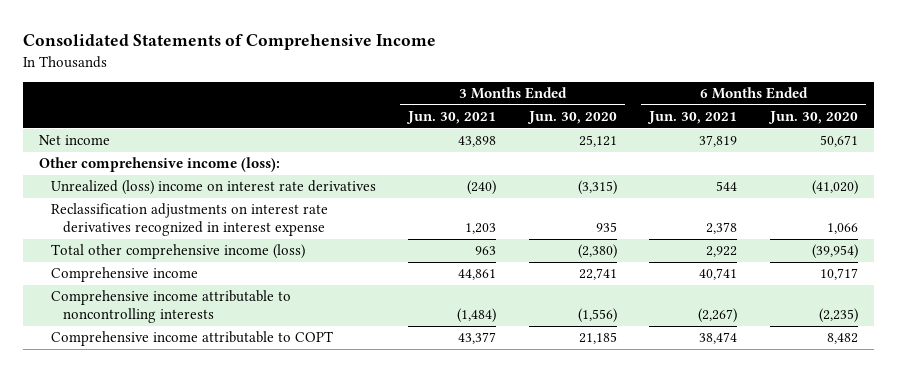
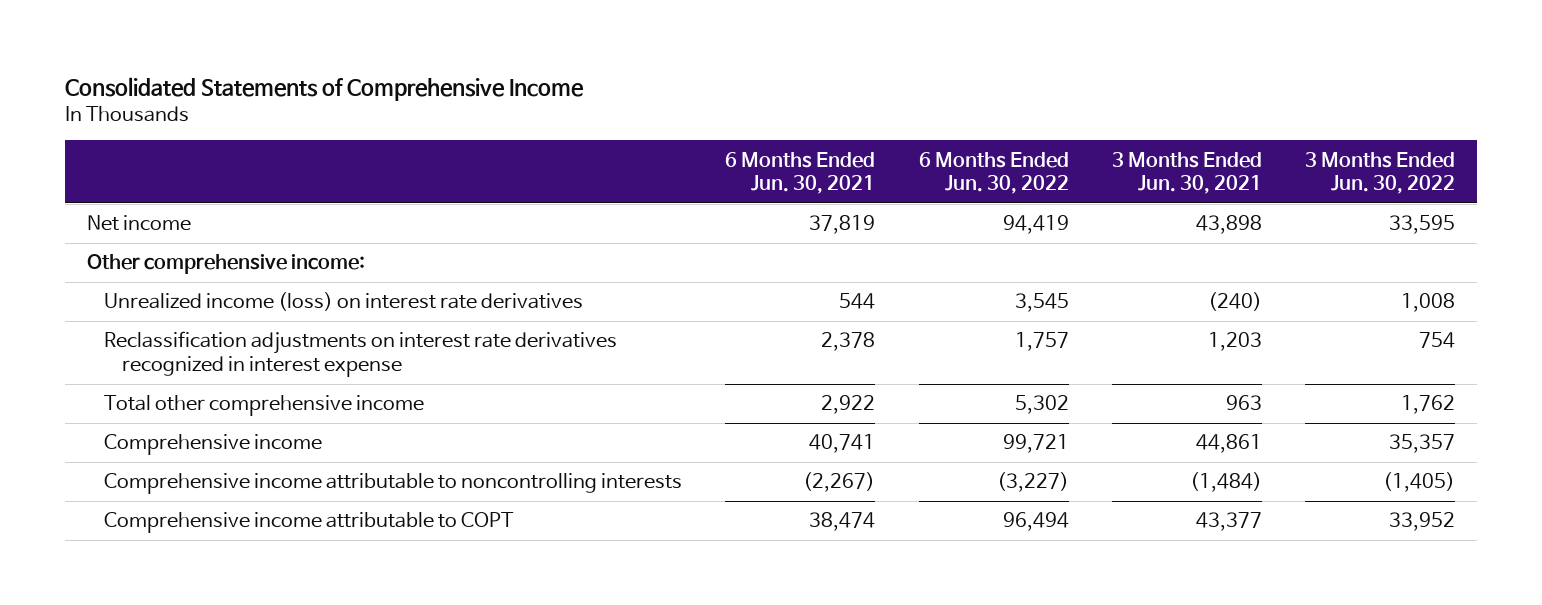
- | 3 Months Ended Jun. 30, 2021 | 3 Months Ended Jun. 30, 2020 | 6 Months Ended Jun. 30, 2021 | 6 Months Ended Jun. 30, 2020
+ | 6 Months Ended Jun. 30, 2021 | 6 Months Ended Jun. 30, 2022 | 3 Months Ended Jun. 30, 2021 | 3 Months Ended Jun. 30, 2022
- Other comprehensive income (loss):
- Unrealized (loss) income on interest rate derivatives | (240) | (3,315) | 544 | (41,020)
+ Other comprehensive income:
+ Unrealized income (loss) on interest rate derivatives | 544 | 3,545 | (240) | 1,008
- Total other comprehensive income (loss) | 963 | (2,380) | 2,922 | (39,954)
+ Total other comprehensive income | 2,922 | 5,302 | 963 | 1,762

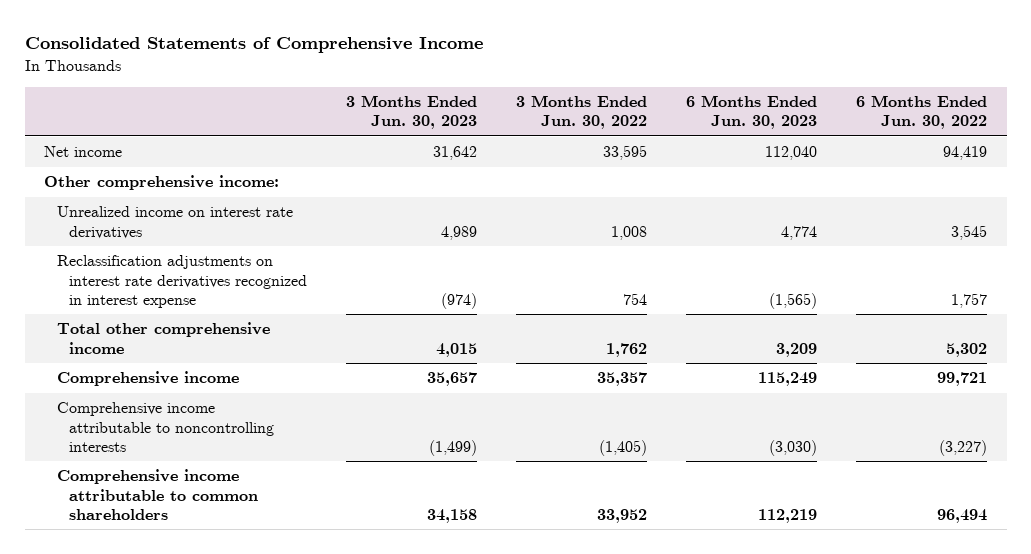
- | 6 Months Ended Jun. 30, 2021 | 6 Months Ended Jun. 30, 2022 | 3 Months Ended Jun. 30, 2021 | 3 Months Ended Jun. 30, 2022
+ | 3 Months Ended Jun. 30, 2023 | 3 Months Ended Jun. 30, 2022 | 6 Months Ended Jun. 30, 2023 | 6 Months Ended Jun. 30, 2022
- Unrealized income (loss) on interest rate derivatives | 544 | 3,545 | (240) | 1,008
+ Unrealized income on interest rate derivatives | 4,989 | 1,008 | 4,774 | 3,545
- Comprehensive income attributable to COPT | 38,474 | 96,494 | 43,377 | 33,952
+ Comprehensive income attributable to common shareholders | 34,158 | 33,952 | 112,219 | 96,494

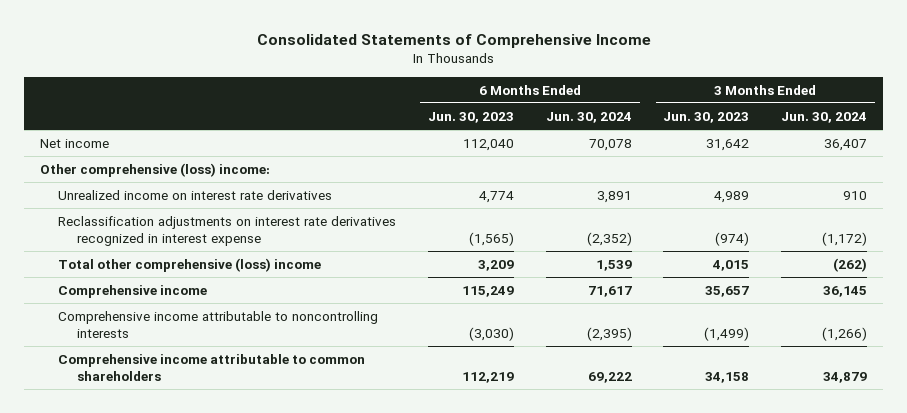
- | 3 Months Ended Jun. 30, 2023 | 3 Months Ended Jun. 30, 2022 | 6 Months Ended Jun. 30, 2023 | 6 Months Ended Jun. 30, 2022
+ | 6 Months Ended Jun. 30, 2023 | 6 Months Ended Jun. 30, 2024 | 3 Months Ended Jun. 30, 2023 | 3 Months Ended Jun. 30, 2024
- Other comprehensive income:
+ Other comprehensive (loss) income:
- Total other comprehensive income | 4,015 | 1,762 | 3,209 | 5,302
+ Total other comprehensive (loss) income | 3,209 | 1,539 | 4,015 | (262)

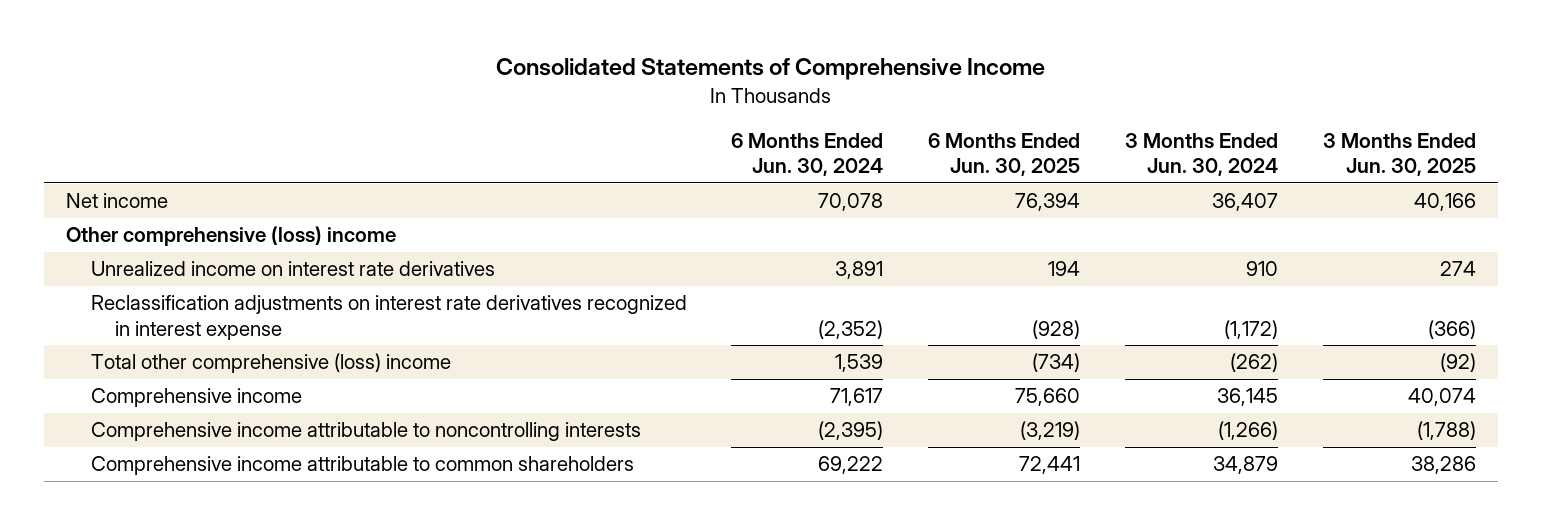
- | 6 Months Ended Jun. 30, 2023 | 6 Months Ended Jun. 30, 2024 | 3 Months Ended Jun. 30, 2023 | 3 Months Ended Jun. 30, 2024
+ | 6 Months Ended Jun. 30, 2024 | 6 Months Ended Jun. 30, 2025 | 3 Months Ended Jun. 30, 2024 | 3 Months Ended Jun. 30, 2025
- Other comprehensive (loss) income:
+ Other comprehensive (loss) income

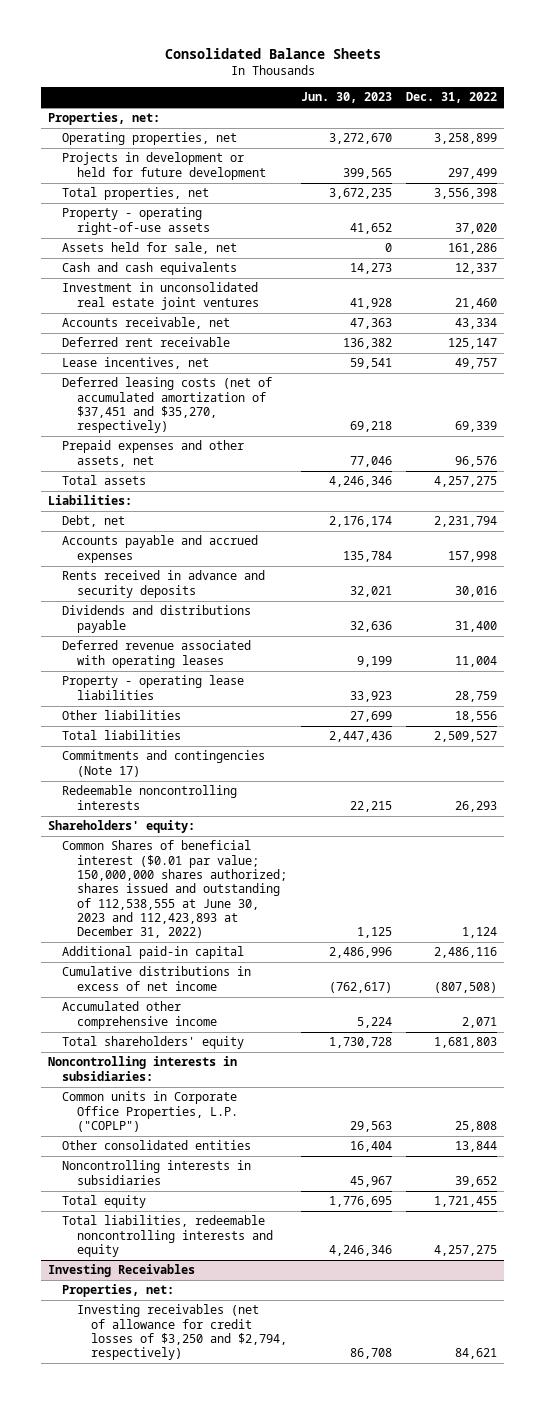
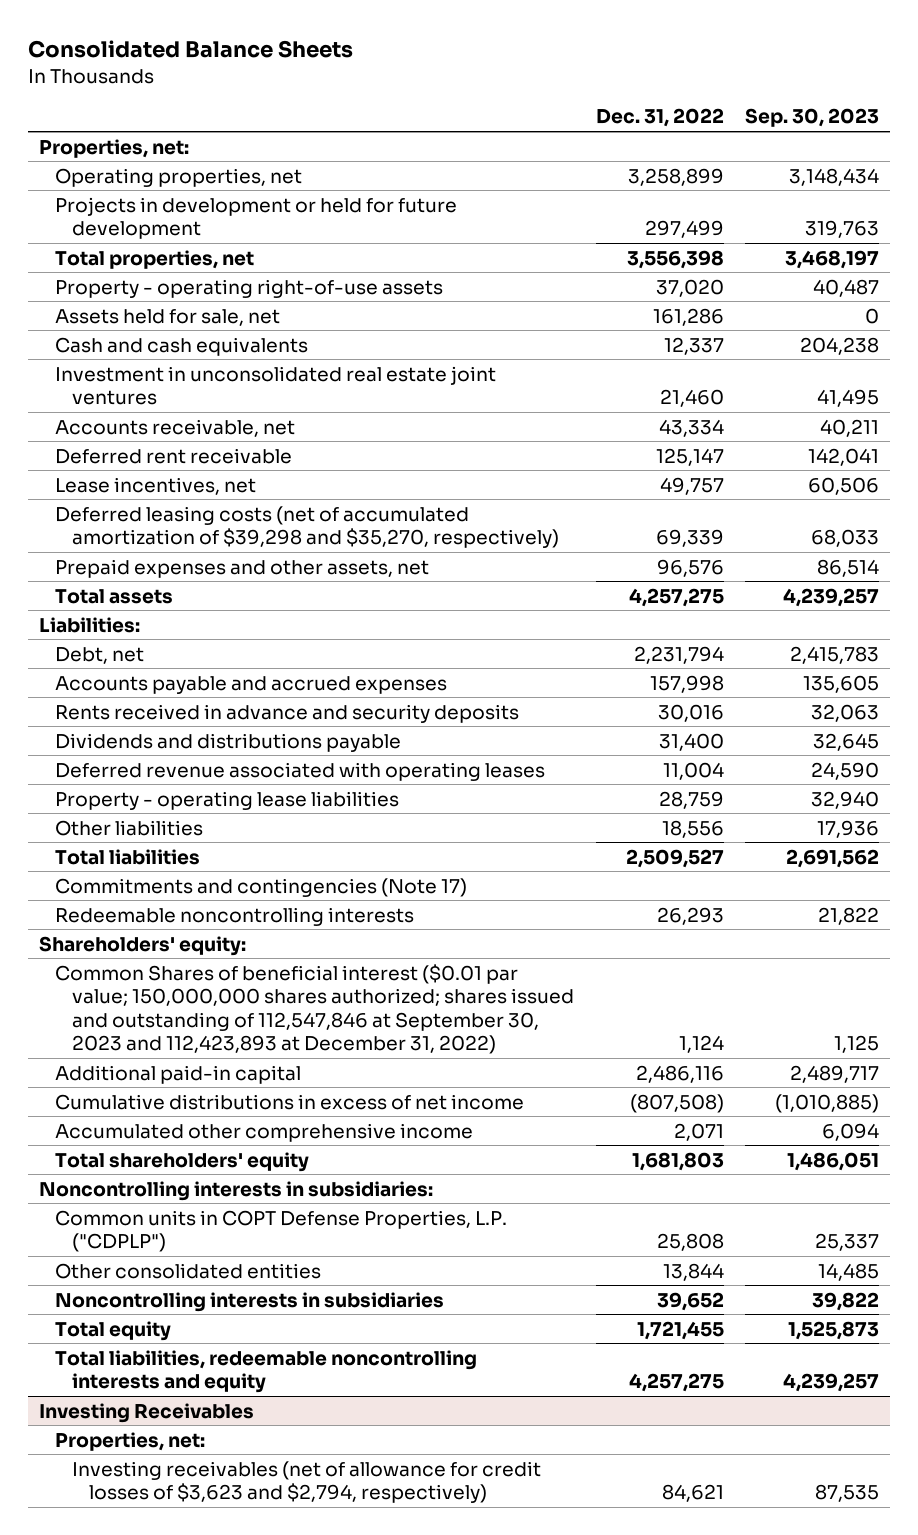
- | Jun. 30, 2023 | Dec. 31, 2022
+ | Dec. 31, 2022 | Sep. 30, 2023
- Deferred leasing costs (net of accumulated amortization of $37,451 and $35,270, respectively) | 69,218 | 69,339
+ Deferred leasing costs (net of accumulated amortization of $39,298 and $35,270, respectively) | 69,339 | 68,033
- Common Shares of beneficial interest ($0.01 par value; 150,000,000 shares authorized; shares issued and outstanding of 112,538,555 at June 30, 2023 and 112,423,893 at December 31, 2022) | 1,125 | 1,124
+ Common Shares of beneficial interest ($0.01 par value; 150,000,000 shares authorized; shares issued and outstanding of 112,547,846 at September 30, 2023 and 112,423,893 at December 31, 2022) | 1,124 | 1,125
- Common units in Corporate Office Properties, L.P. ("COPLP") | 29,563 | 25,808
+ Common units in COPT Defense Properties, L.P. ("CDPLP") | 25,808 | 25,337
@ Investing Receivables
- Investing receivables (net of allowance for credit losses of $3,250 and $2,794, respectively) | 86,708 | 84,621
+ Investing receivables (net of allowance for credit losses of $3,623 and $2,794, respectively) | 84,621 | 87,535

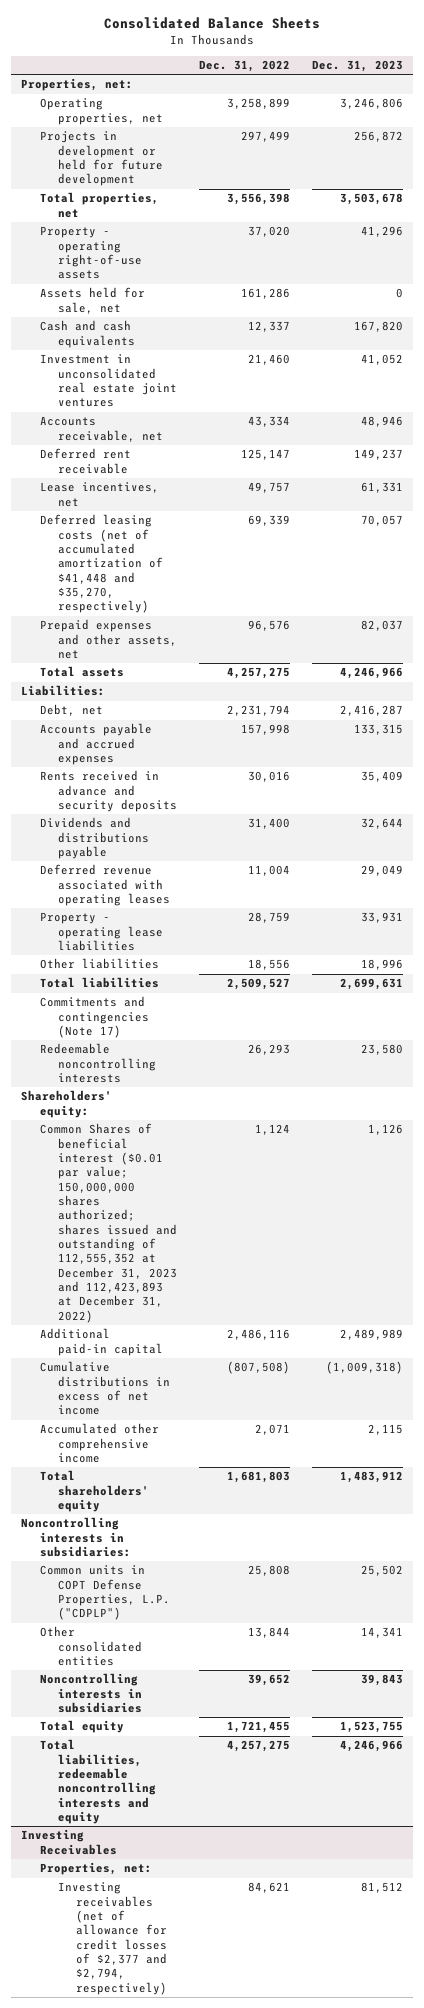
- | Dec. 31, 2022 | Sep. 30, 2023
+ | Dec. 31, 2022 | Dec. 31, 2023
- Deferred leasing costs (net of accumulated amortization of $39,298 and $35,270, respectively) | 69,339 | 68,033
+ Deferred leasing costs (net of accumulated amortization of $41,448 and $35,270, respectively) | 69,339 | 70,057
- Common Shares of beneficial interest ($0.01 par value; 150,000,000 shares authorized; shares issued and outstanding of 112,547,846 at September 30, 2023 and 112,423,893 at December 31, 2022) | 1,124 | 1,125
+ Common Shares of beneficial interest ($0.01 par value; 150,000,000 shares authorized; shares issued and outstanding of 112,555,352 at December 31, 2023 and 112,423,893 at December 31, 2022) | 1,124 | 1,126
@ Investing Receivables
- Investing receivables (net of allowance for credit losses of $3,623 and $2,794, respectively) | 84,621 | 87,535
+ Investing receivables (net of allowance for credit losses of $2,377 and $2,794, respectively) | 84,621 | 81,512

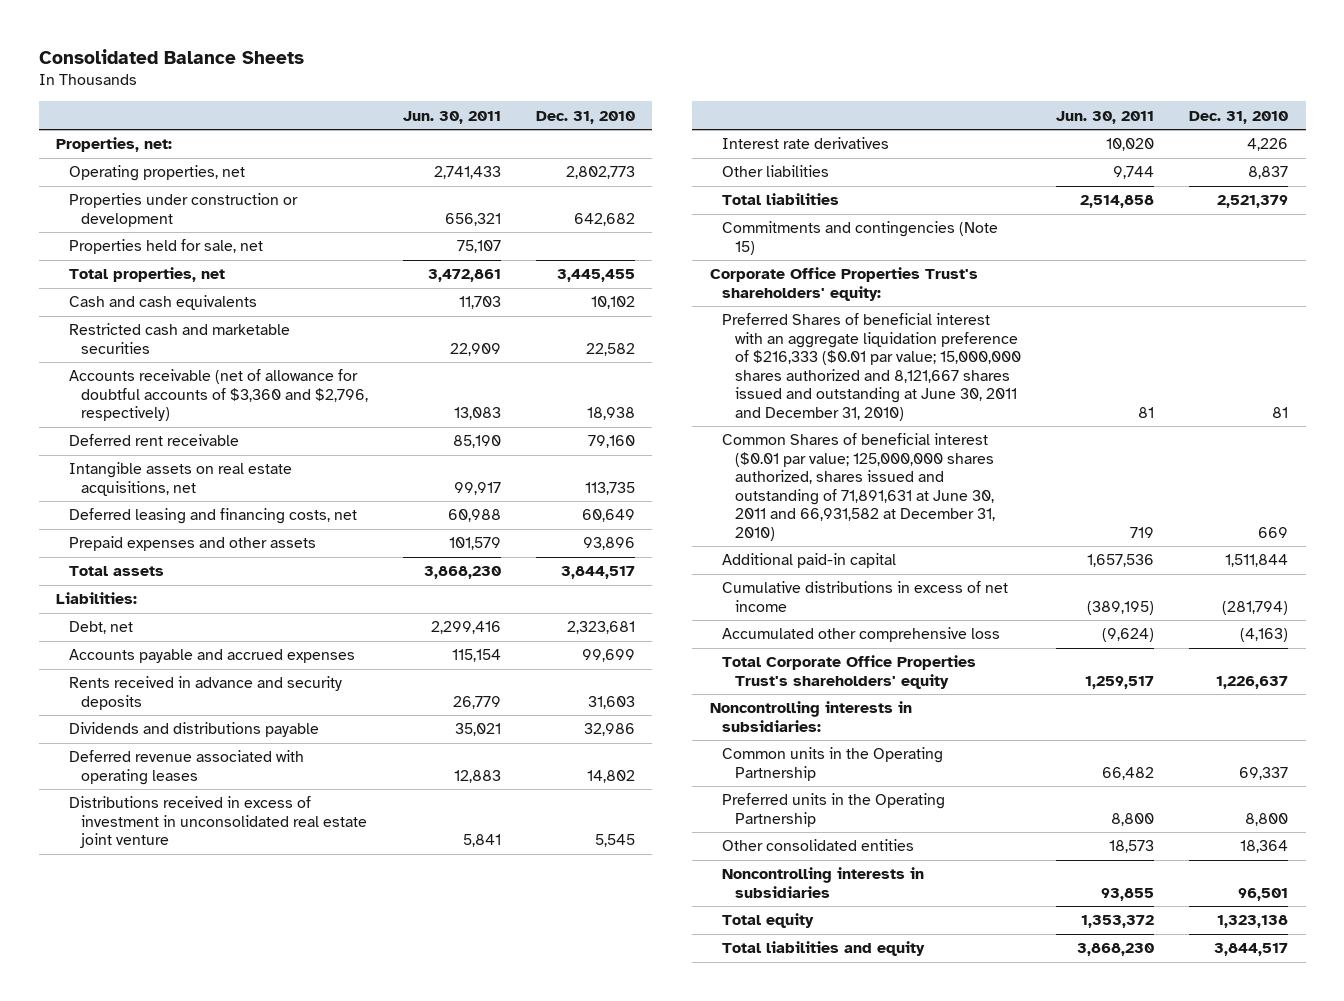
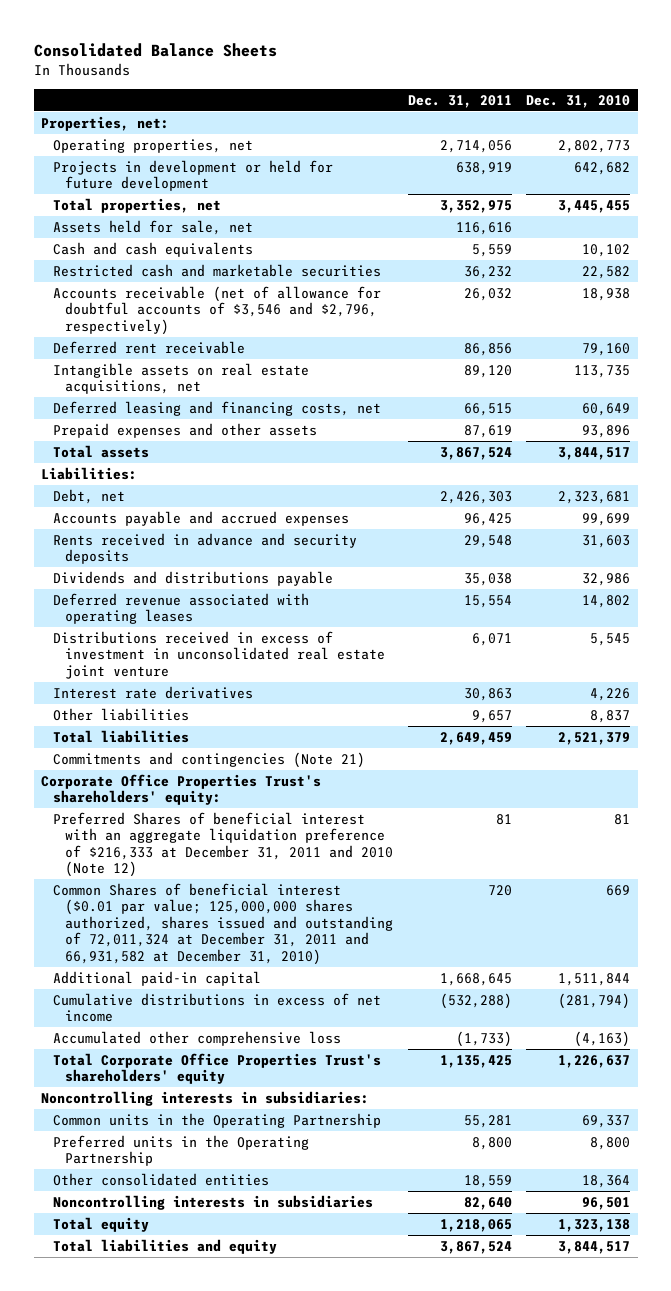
- | Jun. 30, 2011 | Dec. 31, 2010
+ | Dec. 31, 2011 | Dec. 31, 2010
- Properties under construction or development | 656,321 | 642,682
- Properties held for sale, net | 75,107 |
+ Projects in development or held for future development | 638,919 | 642,682
+ Assets held for sale, net | 116,616 |
- Accounts receivable (net of allowance for doubtful accounts of $3,360 and $2,796, respectively) | 13,083 | 18,938
+ Accounts receivable (net of allowance for doubtful accounts of $3,546 and $2,796, respectively) | 26,032 | 18,938
- Commitments and contingencies (Note 15)
+ Commitments and contingencies (Note 21)
- Preferred Shares of beneficial interest with an aggregate liquidation preference of $216,333 ($0.01 par value; 15,000,000 shares authorized and 8,121,667 shares issued and outstanding at June 30, 2011 and December 31, 2010) | 81 | 81
- Common Shares of beneficial interest ($0.01 par value; 125,000,000 shares authorized, shares issued and outstanding of 71,891,631 at June 30, 2011 and 66,931,582 at December 31, 2010) | 719 | 669
+ Preferred Shares of beneficial interest with an aggregate liquidation preference of $216,333 at December 31, 2011 and 2010 (Note 12) | 81 | 81
+ Common Shares of beneficial interest ($0.01 par value; 125,000,000 shares authorized, shares issued and outstanding of 72,011,324 at December 31, 2011 and 66,931,582 at December 31, 2010) | 720 | 669

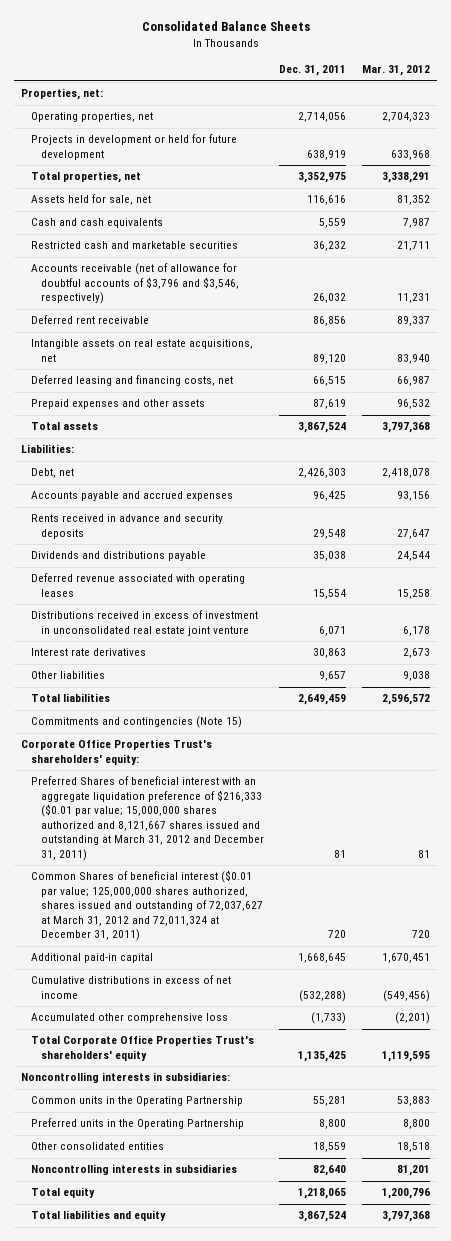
- | Dec. 31, 2011 | Dec. 31, 2010
+ | Dec. 31, 2011 | Mar. 31, 2012
- Accounts receivable (net of allowance for doubtful accounts of $3,546 and $2,796, respectively) | 26,032 | 18,938
+ Accounts receivable (net of allowance for doubtful accounts of $3,796 and $3,546, respectively) | 26,032 | 11,231
- Commitments and contingencies (Note 21)
+ Commitments and contingencies (Note 15)
- Preferred Shares of beneficial interest with an aggregate liquidation preference of $216,333 at December 31, 2011 and 2010 (Note 12) | 81 | 81
- Common Shares of beneficial interest ($0.01 par value; 125,000,000 shares authorized, shares issued and outstanding of 72,011,324 at December 31, 2011 and 66,931,582 at December 31, 2010) | 720 | 669
+ Preferred Shares of beneficial interest with an aggregate liquidation preference of $216,333 ($0.01 par value; 15,000,000 shares authorized and 8,121,667 shares issued and outstanding at March 31, 2012 and December 31, 2011) | 81 | 81
+ Common Shares of beneficial interest ($0.01 par value; 125,000,000 shares authorized, shares issued and outstanding of 72,037,627 at March 31, 2012 and 72,011,324 at December 31, 2011) | 720 | 720

